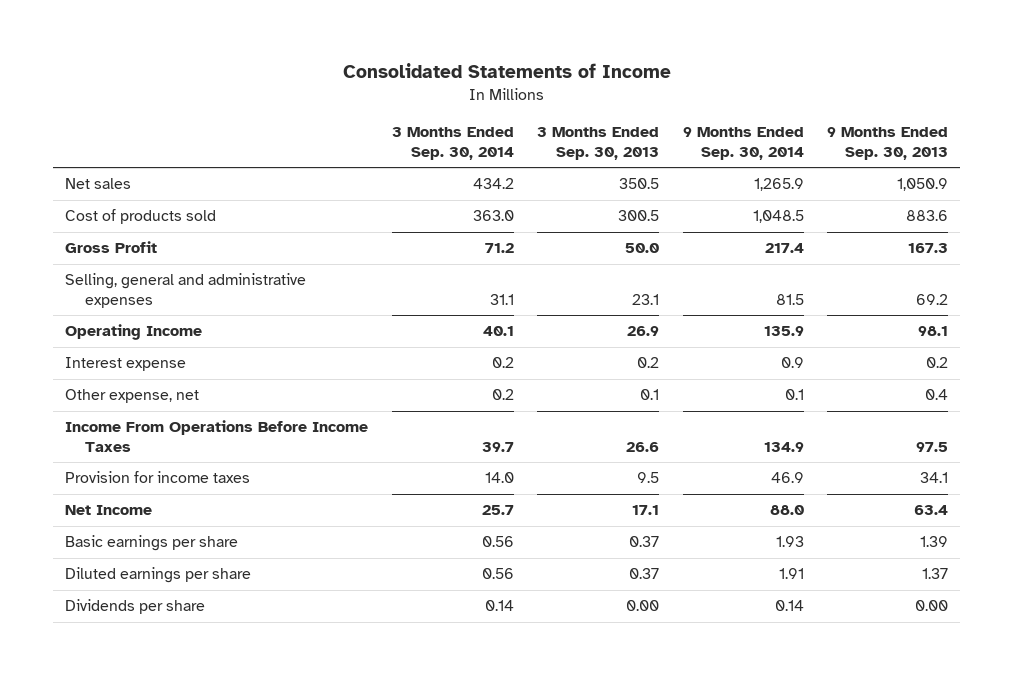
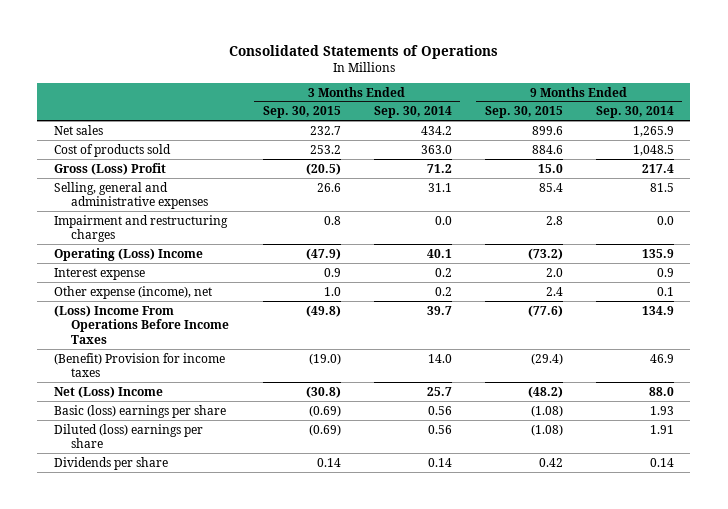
- Consolidated Statements of Income
+ Consolidated Statements of Operations
- | 3 Months Ended Sep. 30, 2014 | 3 Months Ended Sep. 30, 2013 | 9 Months Ended Sep. 30, 2014 | 9 Months Ended Sep. 30, 2013
+ | 3 Months Ended Sep. 30, 2015 | 3 Months Ended Sep. 30, 2014 | 9 Months Ended Sep. 30, 2015 | 9 Months Ended Sep. 30, 2014
- Gross Profit | 71.2 | 50.0 | 217.4 | 167.3
+ Gross (Loss) Profit | (20.5) | 71.2 | 15.0 | 217.4
- Operating Income | 40.1 | 26.9 | 135.9 | 98.1
+ Impairment and restructuring charges | 0.8 | 0.0 | 2.8 | 0.0
+ Operating (Loss) Income | (47.9) | 40.1 | (73.2) | 135.9
- Other expense, net | 0.2 | 0.1 | 0.1 | 0.4
- Income From Operations Before Income Taxes | 39.7 | 26.6 | 134.9 | 97.5
- Provision for income taxes | 14.0 | 9.5 | 46.9 | 34.1
- Net Income | 25.7 | 17.1 | 88.0 | 63.4
- Basic earnings per share | 0.56 | 0.37 | 1.93 | 1.39
- Diluted earnings per share | 0.56 | 0.37 | 1.91 | 1.37
+ Other expense (income), net | 1.0 | 0.2 | 2.4 | 0.1
+ (Loss) Income From Operations Before Income Taxes | (49.8) | 39.7 | (77.6) | 134.9
+ (Benefit) Provision for income taxes | (19.0) | 14.0 | (29.4) | 46.9
+ Net (Loss) Income | (30.8) | 25.7 | (48.2) | 88.0
+ Basic (loss) earnings per share | (0.69) | 0.56 | (1.08) | 1.93
+ Diluted (loss) earnings per share | (0.69) | 0.56 | (1.08) | 1.91

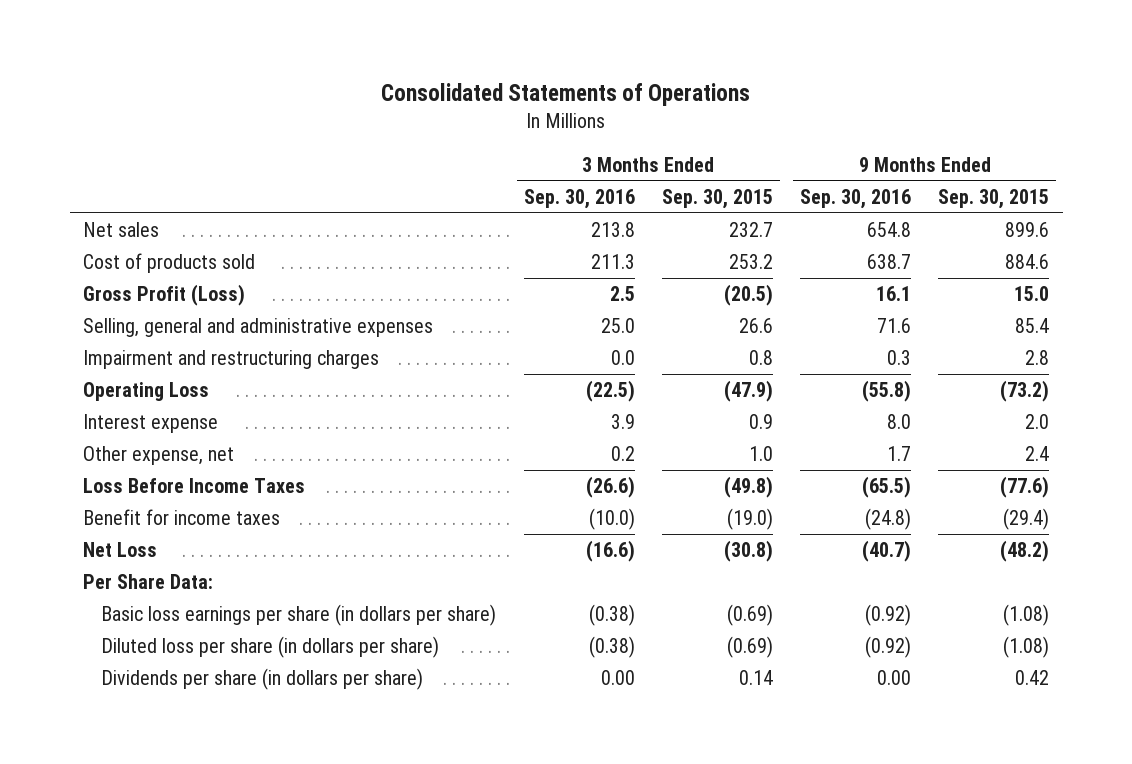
- | 3 Months Ended Sep. 30, 2015 | 3 Months Ended Sep. 30, 2014 | 9 Months Ended Sep. 30, 2015 | 9 Months Ended Sep. 30, 2014
+ | 3 Months Ended Sep. 30, 2016 | 3 Months Ended Sep. 30, 2015 | 9 Months Ended Sep. 30, 2016 | 9 Months Ended Sep. 30, 2015
- Gross (Loss) Profit | (20.5) | 71.2 | 15.0 | 217.4
+ Gross Profit (Loss) | 2.5 | (20.5) | 16.1 | 15.0
- Operating (Loss) Income | (47.9) | 40.1 | (73.2) | 135.9
+ Operating Loss | (22.5) | (47.9) | (55.8) | (73.2)
- Other expense (income), net | 1.0 | 0.2 | 2.4 | 0.1
- (Loss) Income From Operations Before Income Taxes | (49.8) | 39.7 | (77.6) | 134.9
- (Benefit) Provision for income taxes | (19.0) | 14.0 | (29.4) | 46.9
- Net (Loss) Income | (30.8) | 25.7 | (48.2) | 88.0
- Basic (loss) earnings per share | (0.69) | 0.56 | (1.08) | 1.93
- Diluted (loss) earnings per share | (0.69) | 0.56 | (1.08) | 1.91
- Dividends per share | 0.14 | 0.14 | 0.42 | 0.14
+ Other expense, net | 0.2 | 1.0 | 1.7 | 2.4
+ Loss Before Income Taxes | (26.6) | (49.8) | (65.5) | (77.6)
+ Benefit for income taxes | (10.0) | (19.0) | (24.8) | (29.4)
+ Net Loss | (16.6) | (30.8) | (40.7) | (48.2)
+ Per Share Data:
+ Basic loss earnings per share (in dollars per share) | (0.38) | (0.69) | (0.92) | (1.08)
+ Diluted loss per share (in dollars per share) | (0.38) | (0.69) | (0.92) | (1.08)
+ Dividends per share (in dollars per share) | 0.00 | 0.14 | 0.00 | 0.42

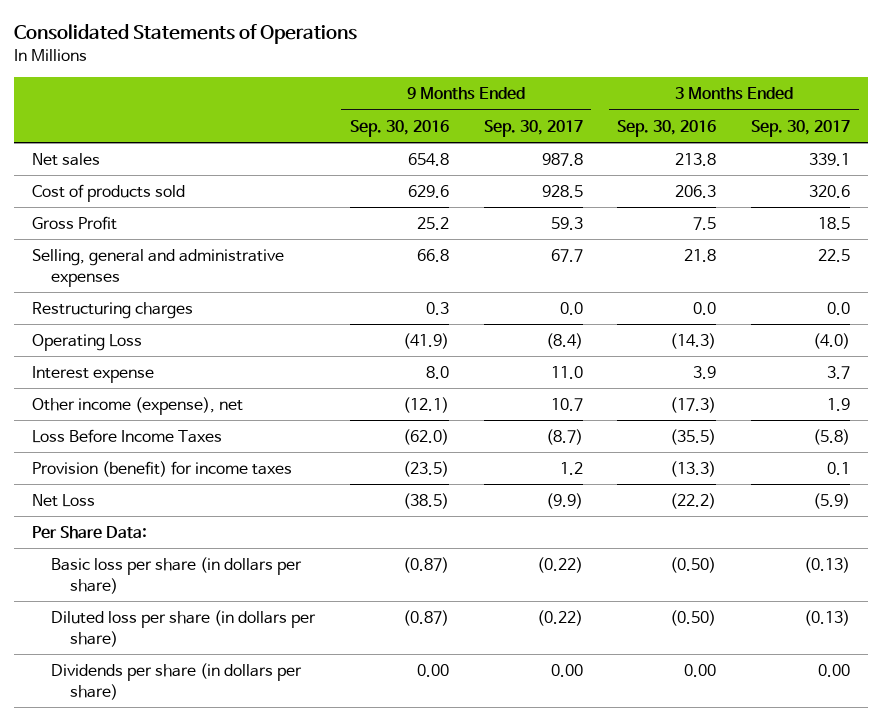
- | 3 Months Ended Sep. 30, 2016 | 3 Months Ended Sep. 30, 2015 | 9 Months Ended Sep. 30, 2016 | 9 Months Ended Sep. 30, 2015
+ | 9 Months Ended Sep. 30, 2016 | 9 Months Ended Sep. 30, 2017 | 3 Months Ended Sep. 30, 2016 | 3 Months Ended Sep. 30, 2017
- Cost of products sold | 211.3 | 253.2 | 638.7 | 884.6
- Gross Profit (Loss) | 2.5 | (20.5) | 16.1 | 15.0
- Selling, general and administrative expenses | 25.0 | 26.6 | 71.6 | 85.4
- Impairment and restructuring charges | 0.0 | 0.8 | 0.3 | 2.8
- Operating Loss | (22.5) | (47.9) | (55.8) | (73.2)
+ Cost of products sold | 629.6 | 928.5 | 206.3 | 320.6
+ Gross Profit | 25.2 | 59.3 | 7.5 | 18.5
+ Selling, general and administrative expenses | 66.8 | 67.7 | 21.8 | 22.5
+ Restructuring charges | 0.3 | 0.0 | 0.0 | 0.0
+ Operating Loss | (41.9) | (8.4) | (14.3) | (4.0)
- Other expense, net | 0.2 | 1.0 | 1.7 | 2.4
- Loss Before Income Taxes | (26.6) | (49.8) | (65.5) | (77.6)
- Benefit for income taxes | (10.0) | (19.0) | (24.8) | (29.4)
- Net Loss | (16.6) | (30.8) | (40.7) | (48.2)
+ Other income (expense), net | (12.1) | 10.7 | (17.3) | 1.9
+ Loss Before Income Taxes | (62.0) | (8.7) | (35.5) | (5.8)
+ Provision (benefit) for income taxes | (23.5) | 1.2 | (13.3) | 0.1
+ Net Loss | (38.5) | (9.9) | (22.2) | (5.9)
- Basic loss earnings per share (in dollars per share) | (0.38) | (0.69) | (0.92) | (1.08)
- Diluted loss per share (in dollars per share) | (0.38) | (0.69) | (0.92) | (1.08)
+ Basic loss per share (in dollars per share) | (0.87) | (0.22) | (0.50) | (0.13)
+ Diluted loss per share (in dollars per share) | (0.87) | (0.22) | (0.50) | (0.13)

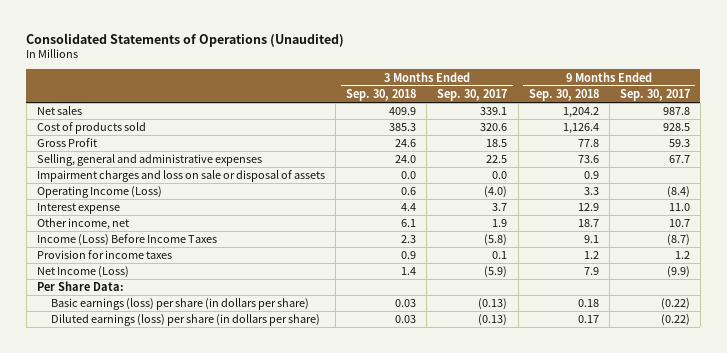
- Consolidated Statements of Operations
+ Consolidated Statements of Operations (Unaudited)
- | 9 Months Ended Sep. 30, 2016 | 9 Months Ended Sep. 30, 2017 | 3 Months Ended Sep. 30, 2016 | 3 Months Ended Sep. 30, 2017
+ | 3 Months Ended Sep. 30, 2018 | 3 Months Ended Sep. 30, 2017 | 9 Months Ended Sep. 30, 2018 | 9 Months Ended Sep. 30, 2017
- Restructuring charges | 0.3 | 0.0 | 0.0 | 0.0
- Operating Loss | (41.9) | (8.4) | (14.3) | (4.0)
+ Impairment charges and loss on sale or disposal of assets | 0.0 | 0.0 | 0.9 |
+ Operating Income (Loss) | 0.6 | (4.0) | 3.3 | (8.4)
- Other income (expense), net | (12.1) | 10.7 | (17.3) | 1.9
- Loss Before Income Taxes | (62.0) | (8.7) | (35.5) | (5.8)
- Provision (benefit) for income taxes | (23.5) | 1.2 | (13.3) | 0.1
- Net Loss | (38.5) | (9.9) | (22.2) | (5.9)
+ Other income, net | 6.1 | 1.9 | 18.7 | 10.7
+ Income (Loss) Before Income Taxes | 2.3 | (5.8) | 9.1 | (8.7)
+ Provision for income taxes | 0.9 | 0.1 | 1.2 | 1.2
+ Net Income (Loss) | 1.4 | (5.9) | 7.9 | (9.9)
- Basic loss per share (in dollars per share) | (0.87) | (0.22) | (0.50) | (0.13)
- Diluted loss per share (in dollars per share) | (0.87) | (0.22) | (0.50) | (0.13)
- Dividends per share (in dollars per share) | 0.00 | 0.00 | 0.00 | 0.00
+ Basic earnings (loss) per share (in dollars per share) | 0.03 | (0.13) | 0.18 | (0.22)
+ Diluted earnings (loss) per share (in dollars per share) | 0.03 | (0.13) | 0.17 | (0.22)

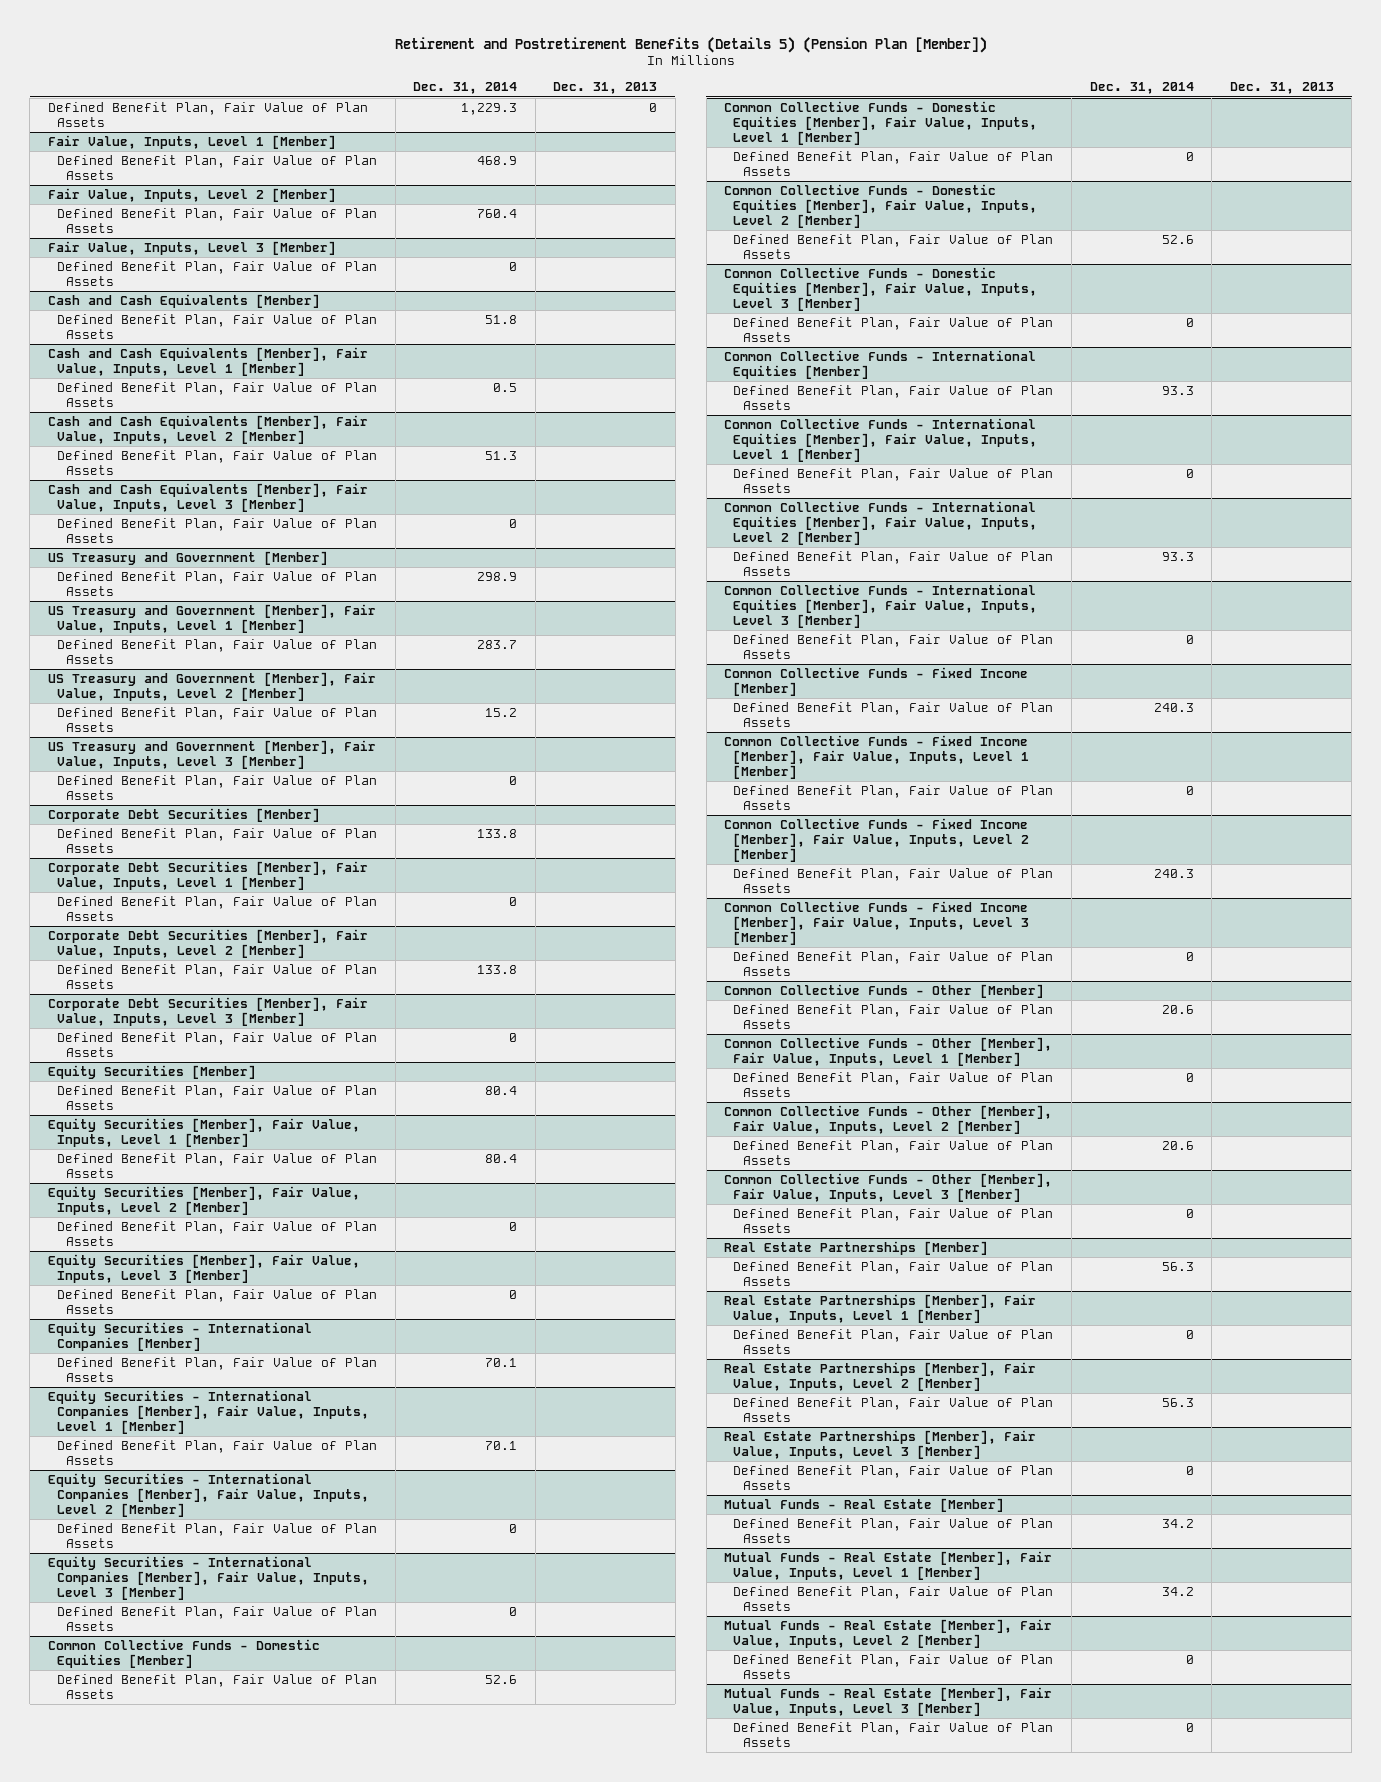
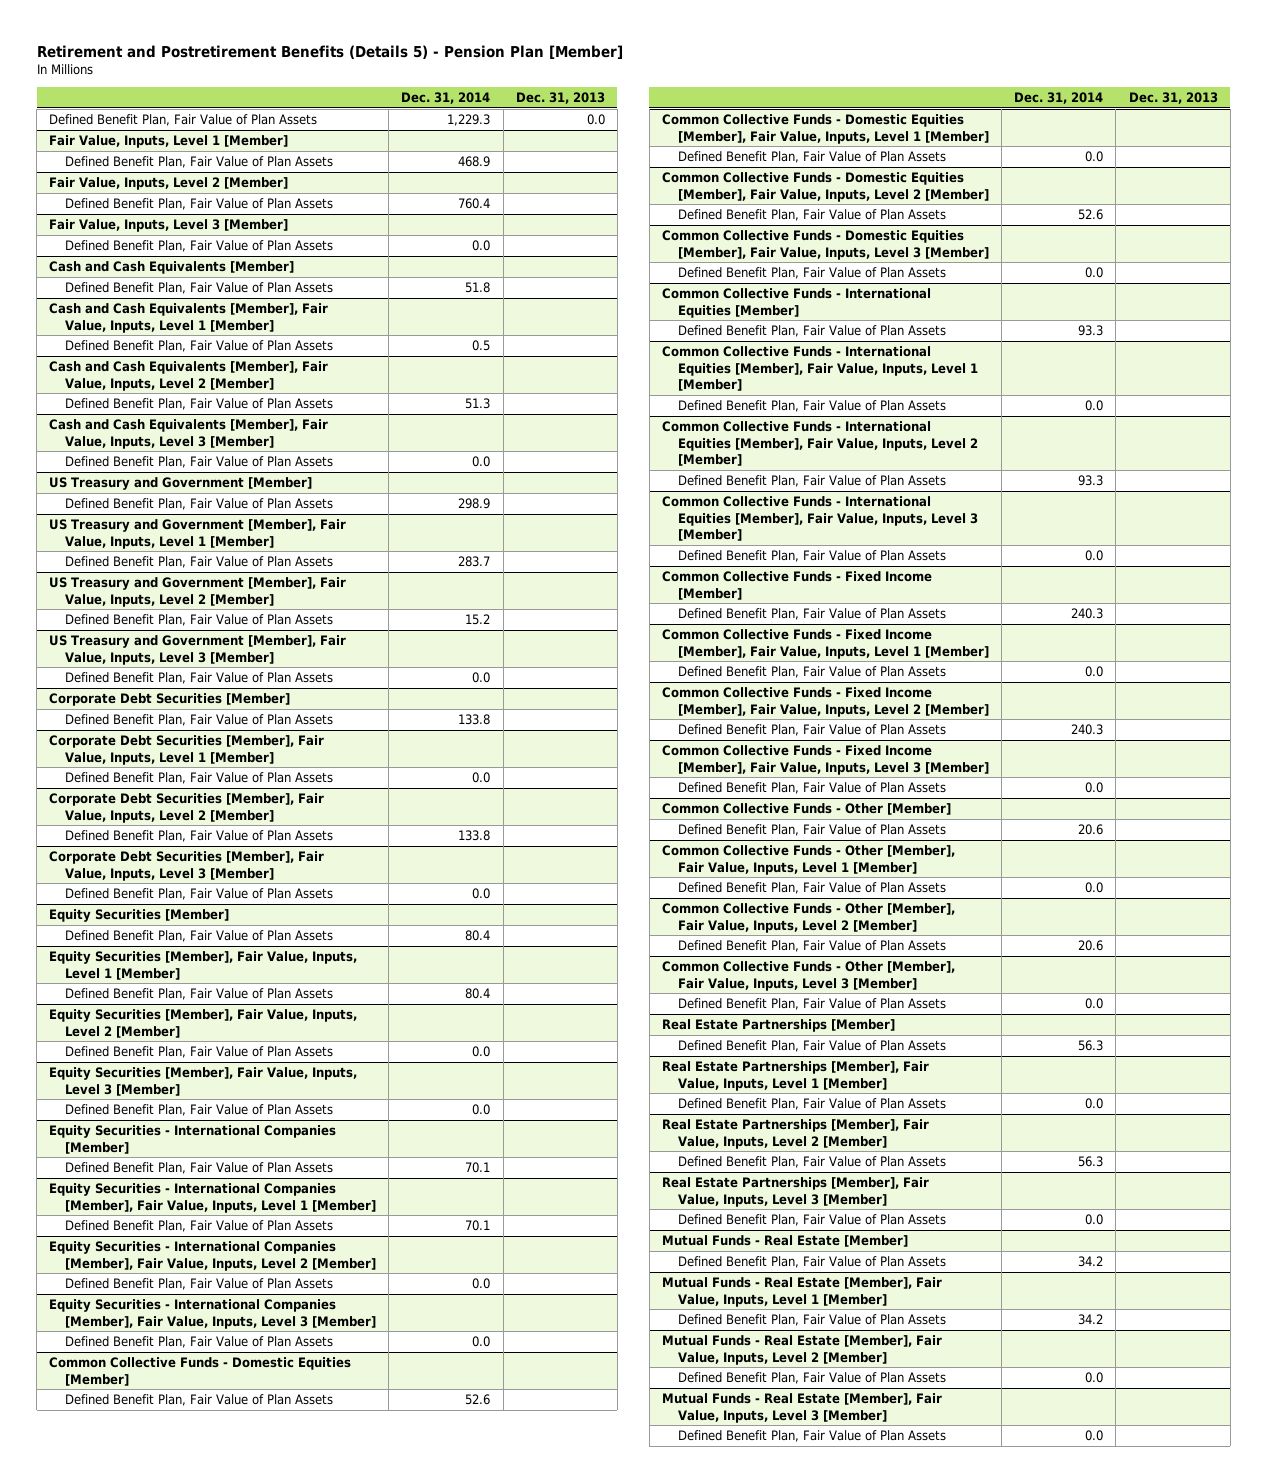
- Retirement and Postretirement Benefits (Details 5) (Pension Plan [Member])
+ Retirement and Postretirement Benefits (Details 5) - Pension Plan [Member]
- Defined Benefit Plan, Fair Value of Plan Assets | 1,229.3 | 0
+ Defined Benefit Plan, Fair Value of Plan Assets | 1,229.3 | 0.0
@ Fair Value, Inputs, Level 3 [Member]
- Defined Benefit Plan, Fair Value of Plan Assets | 0 |
+ Defined Benefit Plan, Fair Value of Plan Assets | 0.0 |
@ Cash and Cash Equivalents [Member], Fair Value, Inputs, Level 3 [Member]
- Defined Benefit Plan, Fair Value of Plan Assets | 0 |
+ Defined Benefit Plan, Fair Value of Plan Assets | 0.0 |
@ US Treasury and Government [Member], Fair Value, Inputs, Level 3 [Member]
- Defined Benefit Plan, Fair Value of Plan Assets | 0 |
+ Defined Benefit Plan, Fair Value of Plan Assets | 0.0 |
@ Corporate Debt Securities [Member], Fair Value, Inputs, Level 1 [Member]
- Defined Benefit Plan, Fair Value of Plan Assets | 0 |
+ Defined Benefit Plan, Fair Value of Plan Assets | 0.0 |
@ Corporate Debt Securities [Member], Fair Value, Inputs, Level 3 [Member]
- Defined Benefit Plan, Fair Value of Plan Assets | 0 |
+ Defined Benefit Plan, Fair Value of Plan Assets | 0.0 |
@ Equity Securities [Member], Fair Value, Inputs, Level 2 [Member]
- Defined Benefit Plan, Fair Value of Plan Assets | 0 |
+ Defined Benefit Plan, Fair Value of Plan Assets | 0.0 |
@ Equity Securities [Member], Fair Value, Inputs, Level 3 [Member]
- Defined Benefit Plan, Fair Value of Plan Assets | 0 |
+ Defined Benefit Plan, Fair Value of Plan Assets | 0.0 |
@ Equity Securities - International Companies [Member], Fair Value, Inputs, Level 2 [Member]
- Defined Benefit Plan, Fair Value of Plan Assets | 0 |
+ Defined Benefit Plan, Fair Value of Plan Assets | 0.0 |
@ Equity Securities - International Companies [Member], Fair Value, Inputs, Level 3 [Member]
- Defined Benefit Plan, Fair Value of Plan Assets | 0 |
+ Defined Benefit Plan, Fair Value of Plan Assets | 0.0 |
@ Common Collective Funds - Domestic Equities [Member], Fair Value, Inputs, Level 1 [Member]
- Defined Benefit Plan, Fair Value of Plan Assets | 0 |
+ Defined Benefit Plan, Fair Value of Plan Assets | 0.0 |
@ Common Collective Funds - Domestic Equities [Member], Fair Value, Inputs, Level 3 [Member]
- Defined Benefit Plan, Fair Value of Plan Assets | 0 |
+ Defined Benefit Plan, Fair Value of Plan Assets | 0.0 |
@ Common Collective Funds - International Equities [Member], Fair Value, Inputs, Level 1 [Member]
- Defined Benefit Plan, Fair Value of Plan Assets | 0 |
+ Defined Benefit Plan, Fair Value of Plan Assets | 0.0 |
@ Common Collective Funds - International Equities [Member], Fair Value, Inputs, Level 3 [Member]
- Defined Benefit Plan, Fair Value of Plan Assets | 0 |
+ Defined Benefit Plan, Fair Value of Plan Assets | 0.0 |
@ Common Collective Funds - Fixed Income [Member], Fair Value, Inputs, Level 1 [Member]
- Defined Benefit Plan, Fair Value of Plan Assets | 0 |
+ Defined Benefit Plan, Fair Value of Plan Assets | 0.0 |
@ Common Collective Funds - Fixed Income [Member], Fair Value, Inputs, Level 3 [Member]
- Defined Benefit Plan, Fair Value of Plan Assets | 0 |
+ Defined Benefit Plan, Fair Value of Plan Assets | 0.0 |
@ Common Collective Funds - Other [Member], Fair Value, Inputs, Level 1 [Member]
- Defined Benefit Plan, Fair Value of Plan Assets | 0 |
+ Defined Benefit Plan, Fair Value of Plan Assets | 0.0 |
@ Common Collective Funds - Other [Member], Fair Value, Inputs, Level 3 [Member]
- Defined Benefit Plan, Fair Value of Plan Assets | 0 |
+ Defined Benefit Plan, Fair Value of Plan Assets | 0.0 |
@ Real Estate Partnerships [Member], Fair Value, Inputs, Level 1 [Member]
- Defined Benefit Plan, Fair Value of Plan Assets | 0 |
+ Defined Benefit Plan, Fair Value of Plan Assets | 0.0 |
@ Real Estate Partnerships [Member], Fair Value, Inputs, Level 3 [Member]
- Defined Benefit Plan, Fair Value of Plan Assets | 0 |
+ Defined Benefit Plan, Fair Value of Plan Assets | 0.0 |
@ Mutual Funds - Real Estate [Member], Fair Value, Inputs, Level 2 [Member]
- Defined Benefit Plan, Fair Value of Plan Assets | 0 |
+ Defined Benefit Plan, Fair Value of Plan Assets | 0.0 |
@ Mutual Funds - Real Estate [Member], Fair Value, Inputs, Level 3 [Member]
- Defined Benefit Plan, Fair Value of Plan Assets | 0 |
+ Defined Benefit Plan, Fair Value of Plan Assets | 0.0 |

